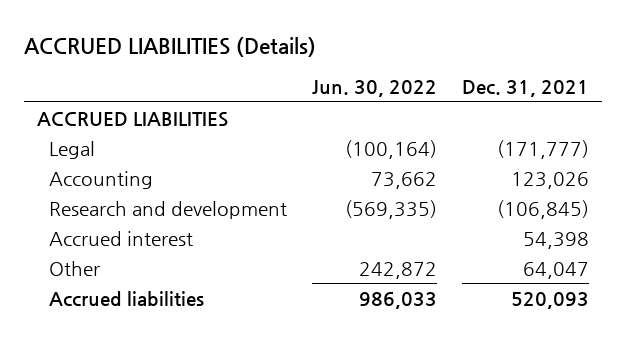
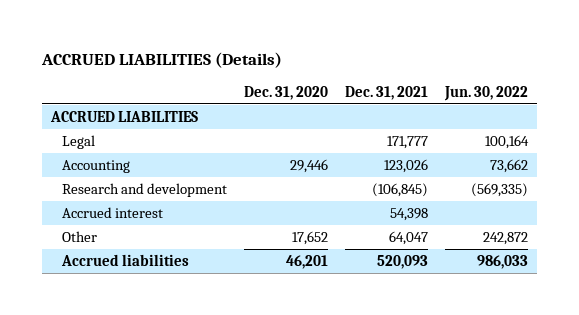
- | Jun. 30, 2022 | Dec. 31, 2021
+ | Dec. 31, 2020 | Dec. 31, 2021 | Jun. 30, 2022
- Legal | (100,164) | (171,777)
+ Legal | | 171,777 | 100,164

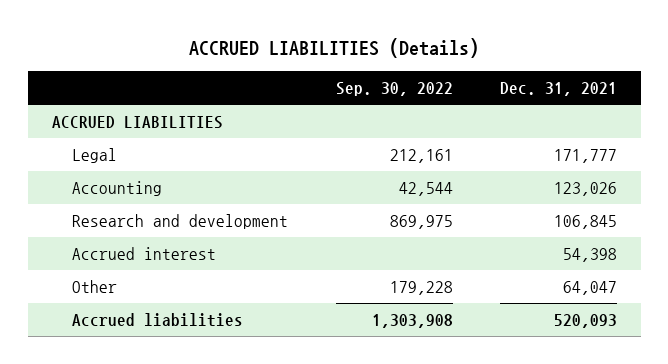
- | Dec. 31, 2020 | Dec. 31, 2021 | Jun. 30, 2022
+ | Sep. 30, 2022 | Dec. 31, 2021
- Research and development | | (106,845) | (569,335)
+ Research and development | 869,975 | 106,845

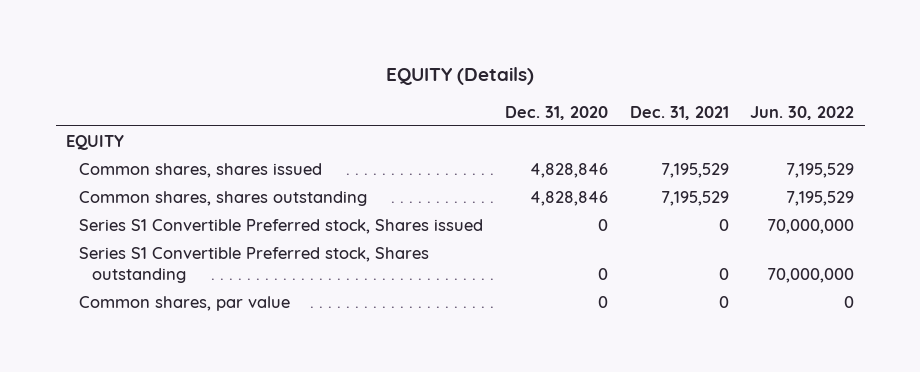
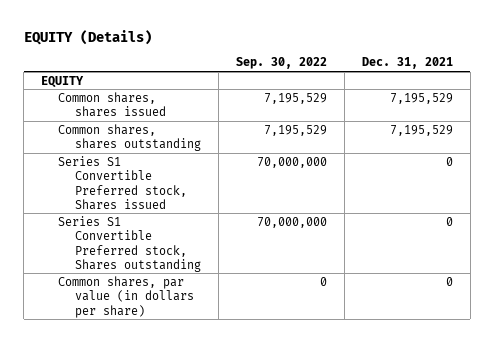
- | Dec. 31, 2020 | Dec. 31, 2021 | Jun. 30, 2022
+ | Sep. 30, 2022 | Dec. 31, 2021
- Common shares, par value | 0 | 0 | 0
+ Common shares, par value (in dollars per share) | 0 | 0

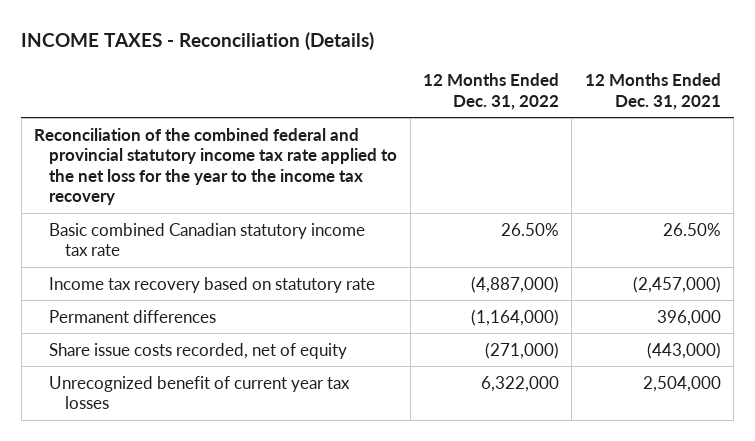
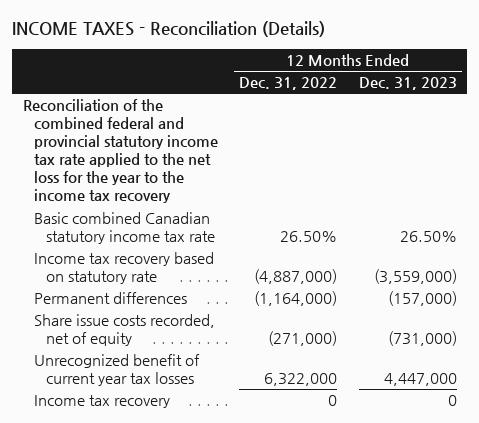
- | 12 Months Ended Dec. 31, 2022 | 12 Months Ended Dec. 31, 2021
+ | 12 Months Ended Dec. 31, 2022 | 12 Months Ended Dec. 31, 2023
+ Income tax recovery | 0 | 0

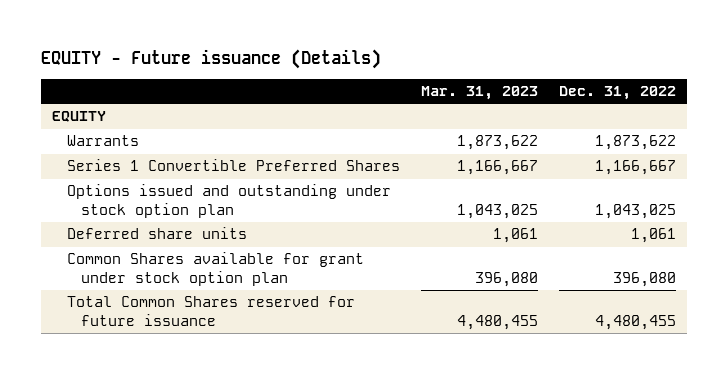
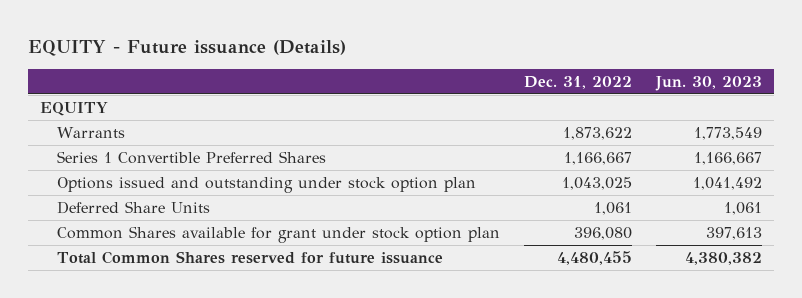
- | Mar. 31, 2023 | Dec. 31, 2022
+ | Dec. 31, 2022 | Jun. 30, 2023
- Deferred share units | 1,061 | 1,061
+ Deferred Share Units | 1,061 | 1,061

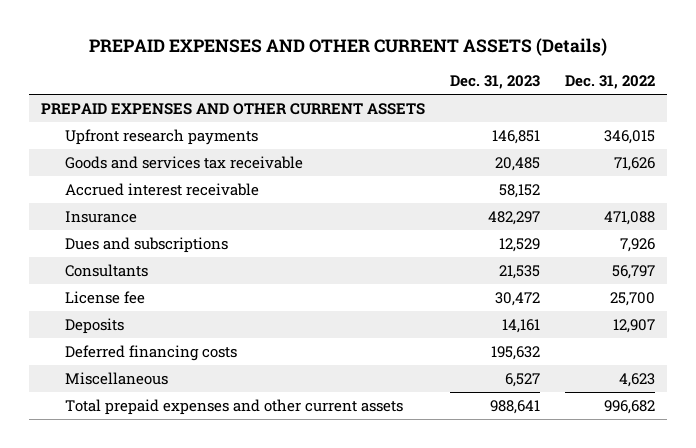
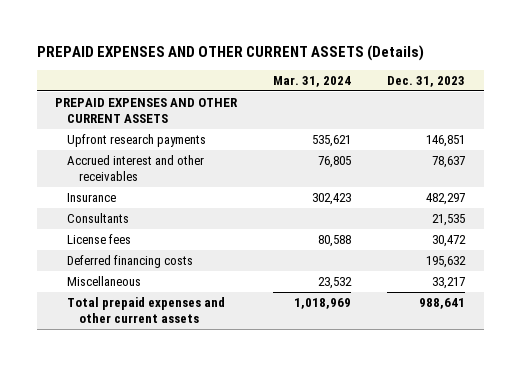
- | Dec. 31, 2023 | Dec. 31, 2022
+ | Mar. 31, 2024 | Dec. 31, 2023
- Goods and services tax receivable | 20,485 | 71,626
- Accrued interest receivable | 58,152 |
+ Accrued interest and other receivables | 76,805 | 78,637
- Dues and subscriptions | 12,529 | 7,926
- License fee | 30,472 | 25,700
- Deposits | 14,161 | 12,907
+ License fees | 80,588 | 30,472
- Miscellaneous | 6,527 | 4,623
+ Miscellaneous | 23,532 | 33,217

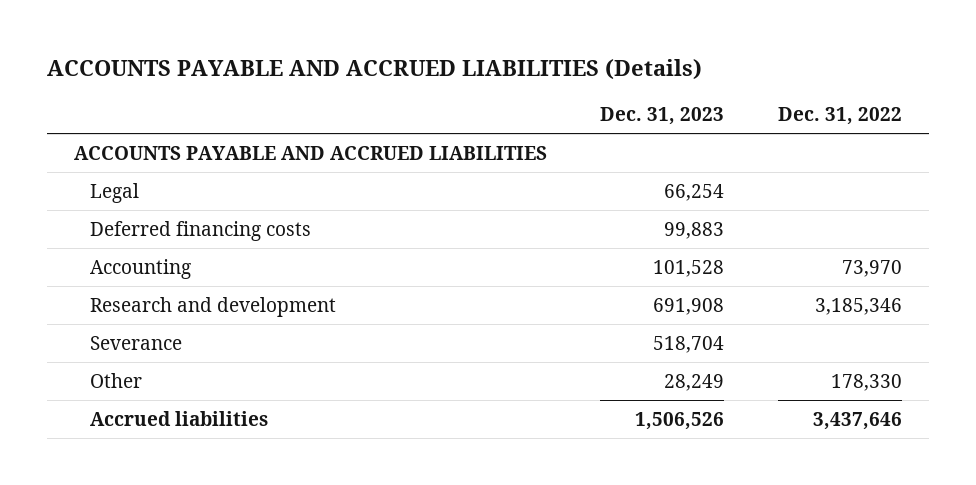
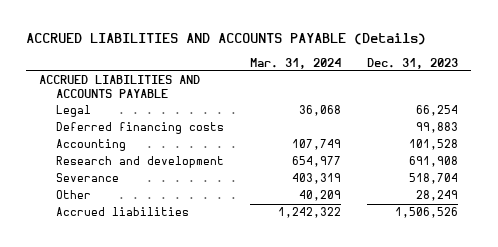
- ACCOUNTS PAYABLE AND ACCRUED LIABILITIES (Details)
+ ACCRUED LIABILITIES AND ACCOUNTS PAYABLE (Details)
- | Dec. 31, 2023 | Dec. 31, 2022
+ | Mar. 31, 2024 | Dec. 31, 2023
- ACCOUNTS PAYABLE AND ACCRUED LIABILITIES
+ ACCRUED LIABILITIES AND ACCOUNTS PAYABLE

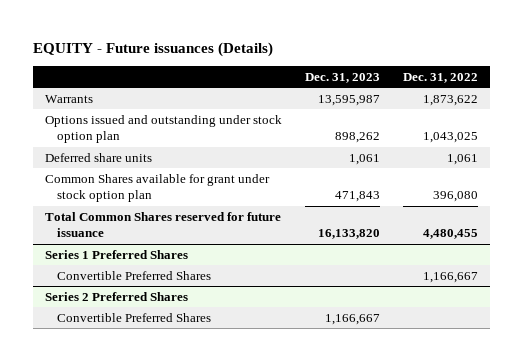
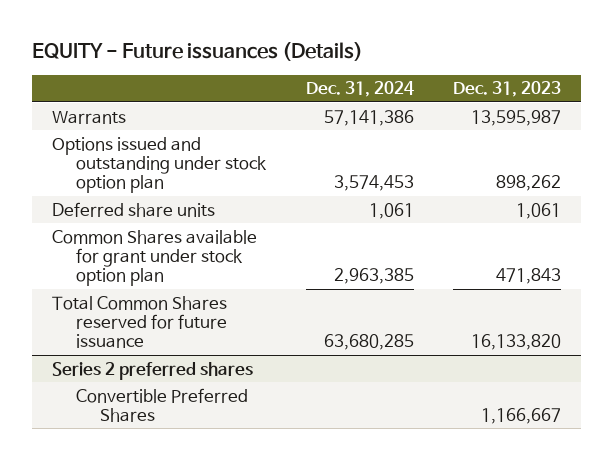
- | Dec. 31, 2023 | Dec. 31, 2022
+ | Dec. 31, 2024 | Dec. 31, 2023
- Series 1 Preferred Shares
- Convertible Preferred Shares | | 1,166,667
- Series 2 Preferred Shares
+ Series 2 preferred shares

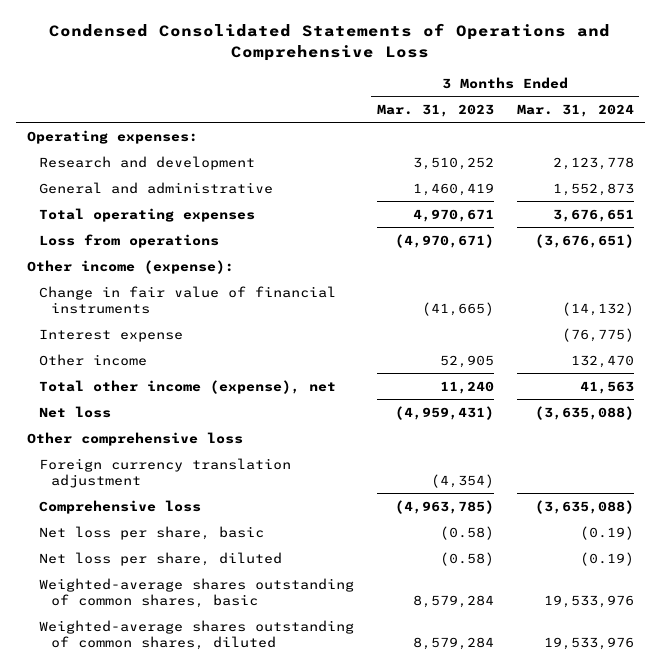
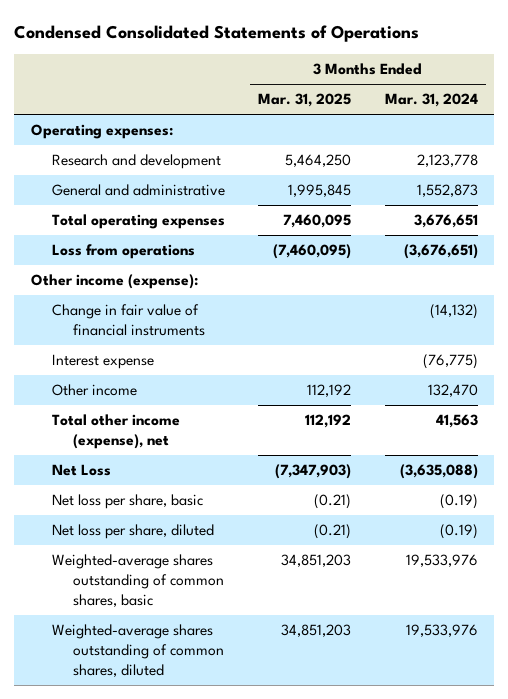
- Condensed Consolidated Statements of Operations and Comprehensive Loss
+ Condensed Consolidated Statements of Operations
- | 3 Months Ended Mar. 31, 2023 | 3 Months Ended Mar. 31, 2024
+ | 3 Months Ended Mar. 31, 2025 | 3 Months Ended Mar. 31, 2024
- Net loss | (4,959,431) | (3,635,088)
- Other comprehensive loss
- Foreign currency translation adjustment | (4,354) |
- Comprehensive loss | (4,963,785) | (3,635,088)
+ Net Loss | (7,347,903) | (3,635,088)

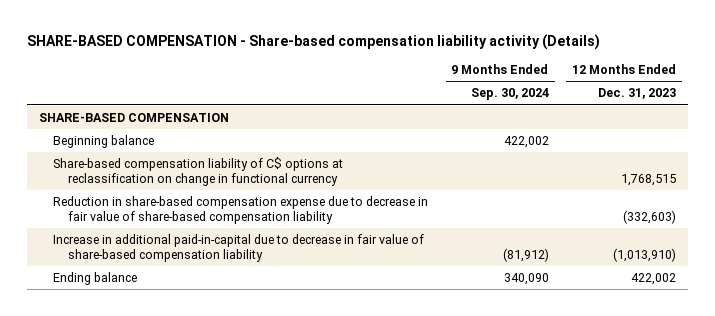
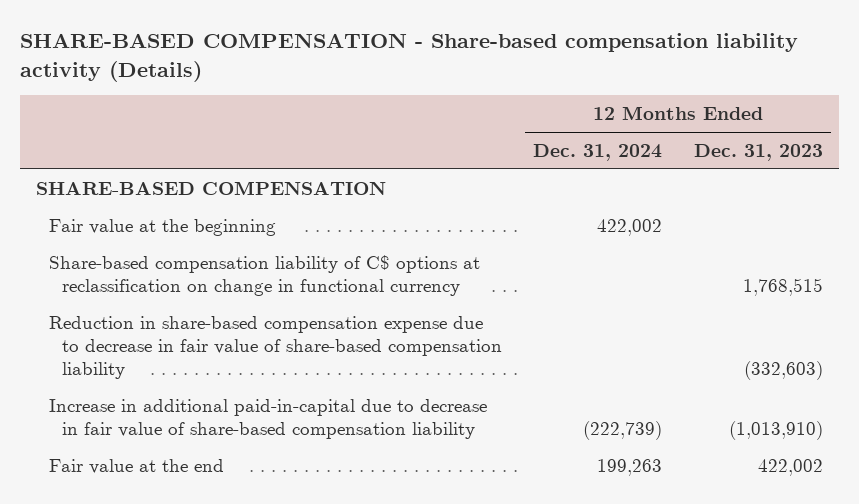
- | 9 Months Ended Sep. 30, 2024 | 12 Months Ended Dec. 31, 2023
+ | 12 Months Ended Dec. 31, 2024 | 12 Months Ended Dec. 31, 2023
- Beginning balance | 422,002 |
+ Fair value at the beginning | 422,002 |
- Ending balance | 340,090 | 422,002
+ Fair value at the end | 199,263 | 422,002

